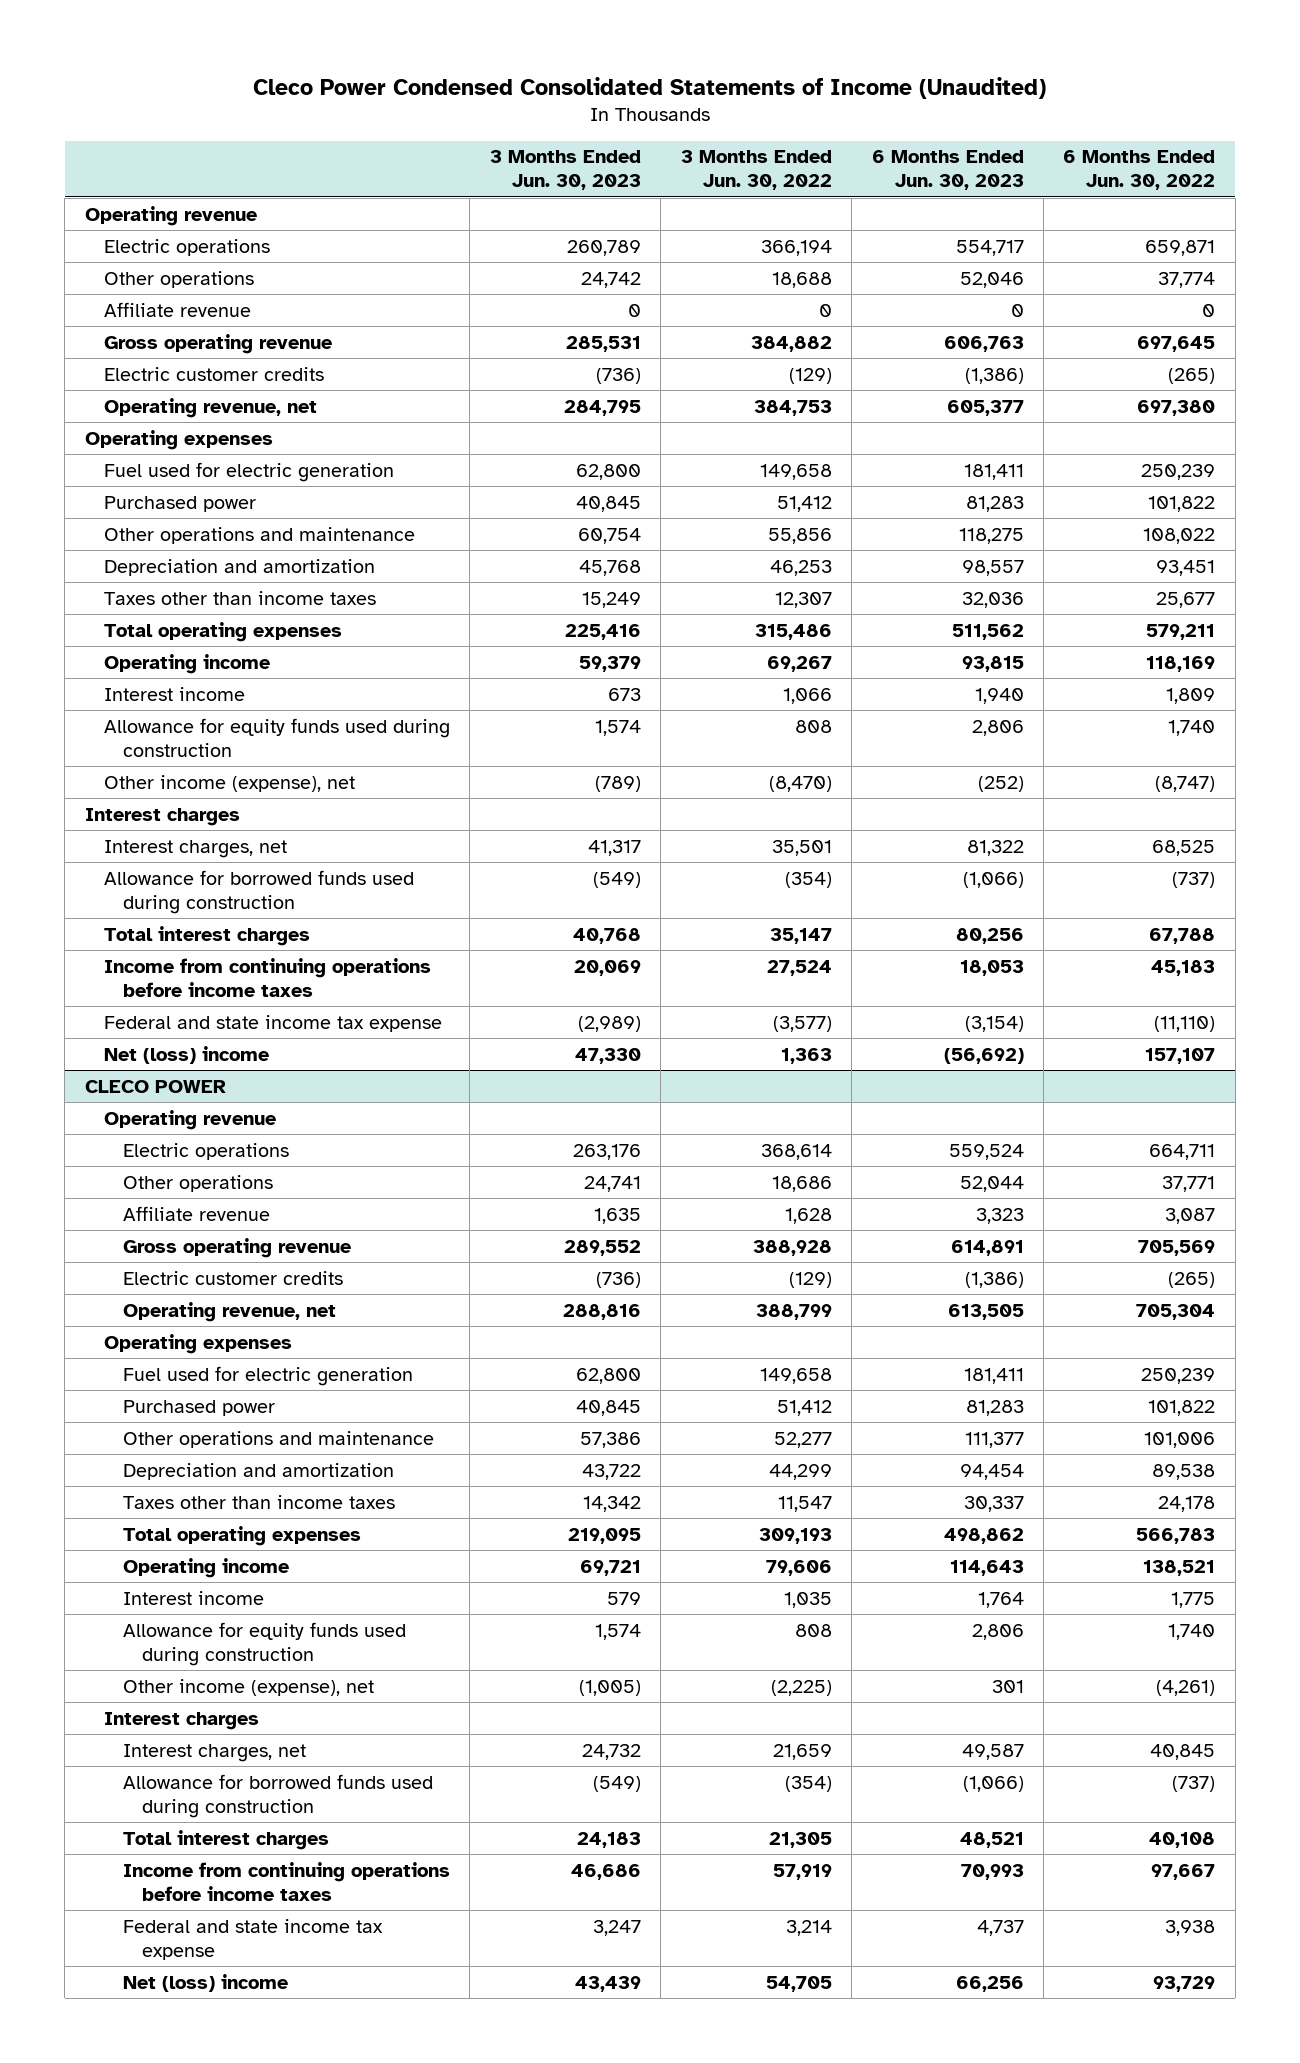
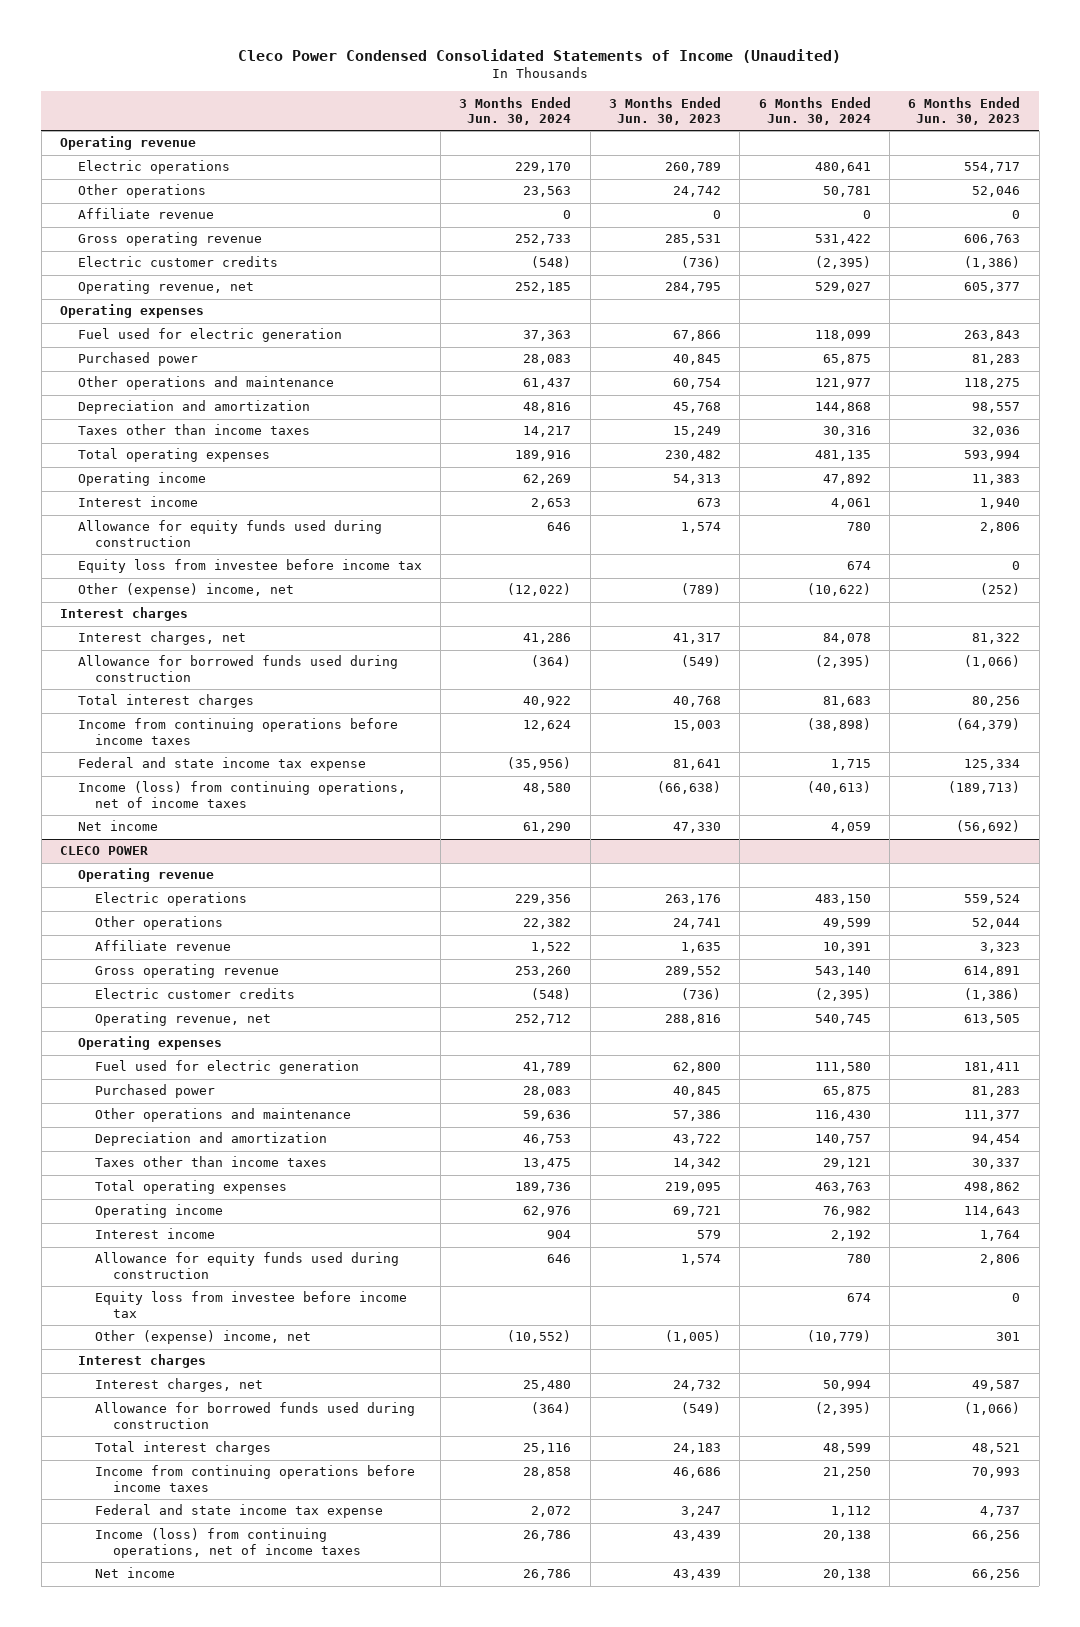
- | 3 Months Ended Jun. 30, 2023 | 3 Months Ended Jun. 30, 2022 | 6 Months Ended Jun. 30, 2023 | 6 Months Ended Jun. 30, 2022
+ | 3 Months Ended Jun. 30, 2024 | 3 Months Ended Jun. 30, 2023 | 6 Months Ended Jun. 30, 2024 | 6 Months Ended Jun. 30, 2023
- Fuel used for electric generation | 62,800 | 149,658 | 181,411 | 250,239
+ Fuel used for electric generation | 37,363 | 67,866 | 118,099 | 263,843
- Total operating expenses | 225,416 | 315,486 | 511,562 | 579,211
- Operating income | 59,379 | 69,267 | 93,815 | 118,169
+ Total operating expenses | 189,916 | 230,482 | 481,135 | 593,994
+ Operating income | 62,269 | 54,313 | 47,892 | 11,383
- Other income (expense), net | (789) | (8,470) | (252) | (8,747)
+ Equity loss from investee before income tax | | | 674 | 0
+ Other (expense) income, net | (12,022) | (789) | (10,622) | (252)
- Income from continuing operations before income taxes | 20,069 | 27,524 | 18,053 | 45,183
- Federal and state income tax expense | (2,989) | (3,577) | (3,154) | (11,110)
- Net (loss) income | 47,330 | 1,363 | (56,692) | 157,107
+ Income from continuing operations before income taxes | 12,624 | 15,003 | (38,898) | (64,379)
+ Federal and state income tax expense | (35,956) | 81,641 | 1,715 | 125,334
+ Income (loss) from continuing operations, net of income taxes | 48,580 | (66,638) | (40,613) | (189,713)
+ Net income | 61,290 | 47,330 | 4,059 | (56,692)
@ CLECO POWER
- Other income (expense), net | (1,005) | (2,225) | 301 | (4,261)
+ Equity loss from investee before income tax | | | 674 | 0
+ Other (expense) income, net | (10,552) | (1,005) | (10,779) | 301
- Net (loss) income | 43,439 | 54,705 | 66,256 | 93,729
+ Income (loss) from continuing operations, net of income taxes | 26,786 | 43,439 | 20,138 | 66,256
+ Net income | 26,786 | 43,439 | 20,138 | 66,256

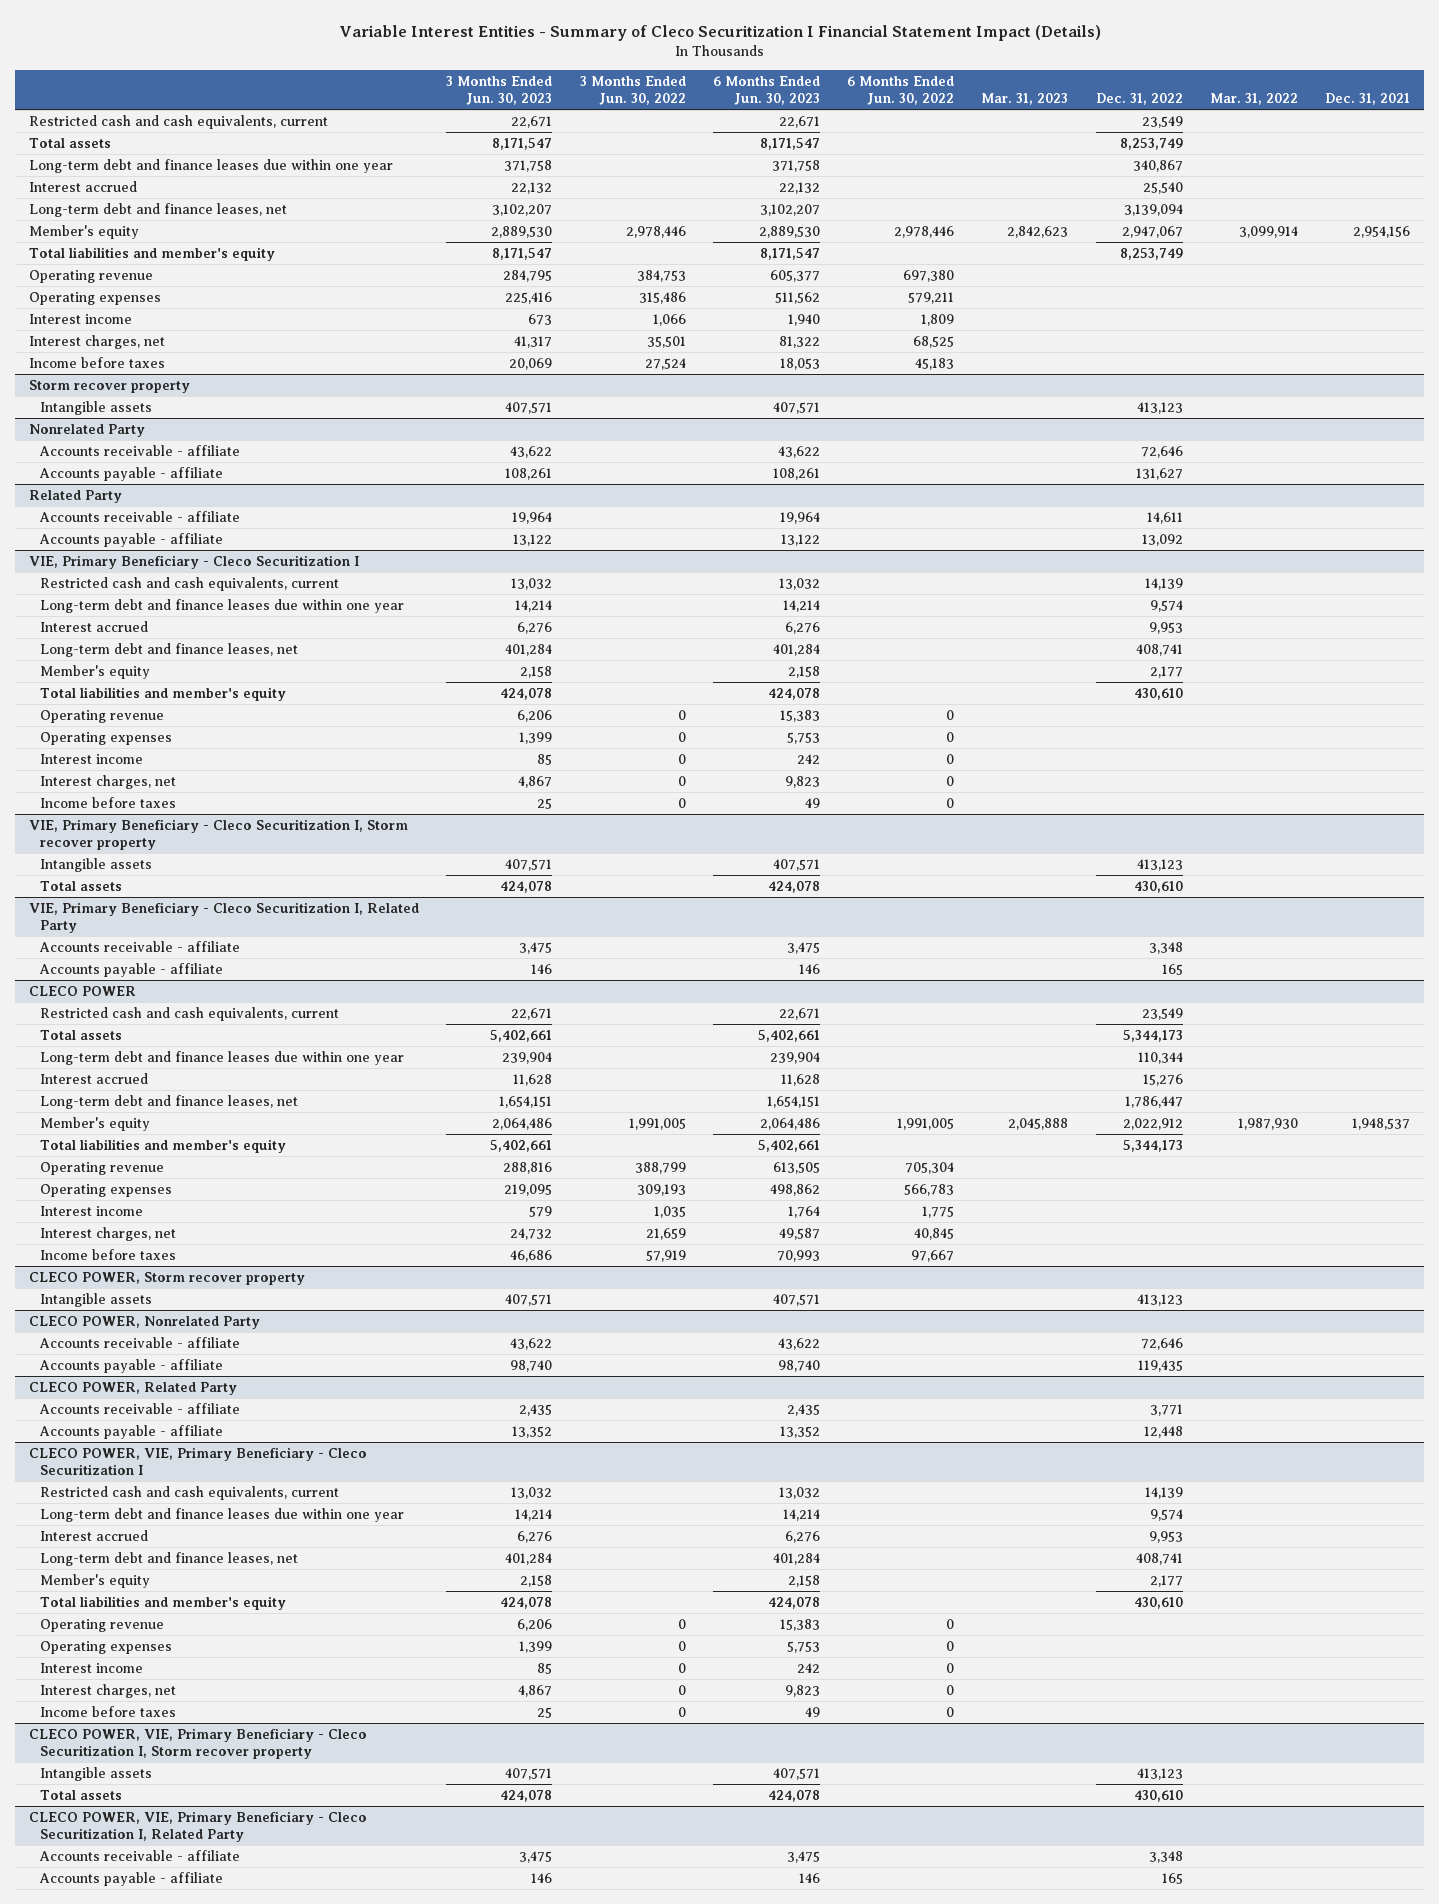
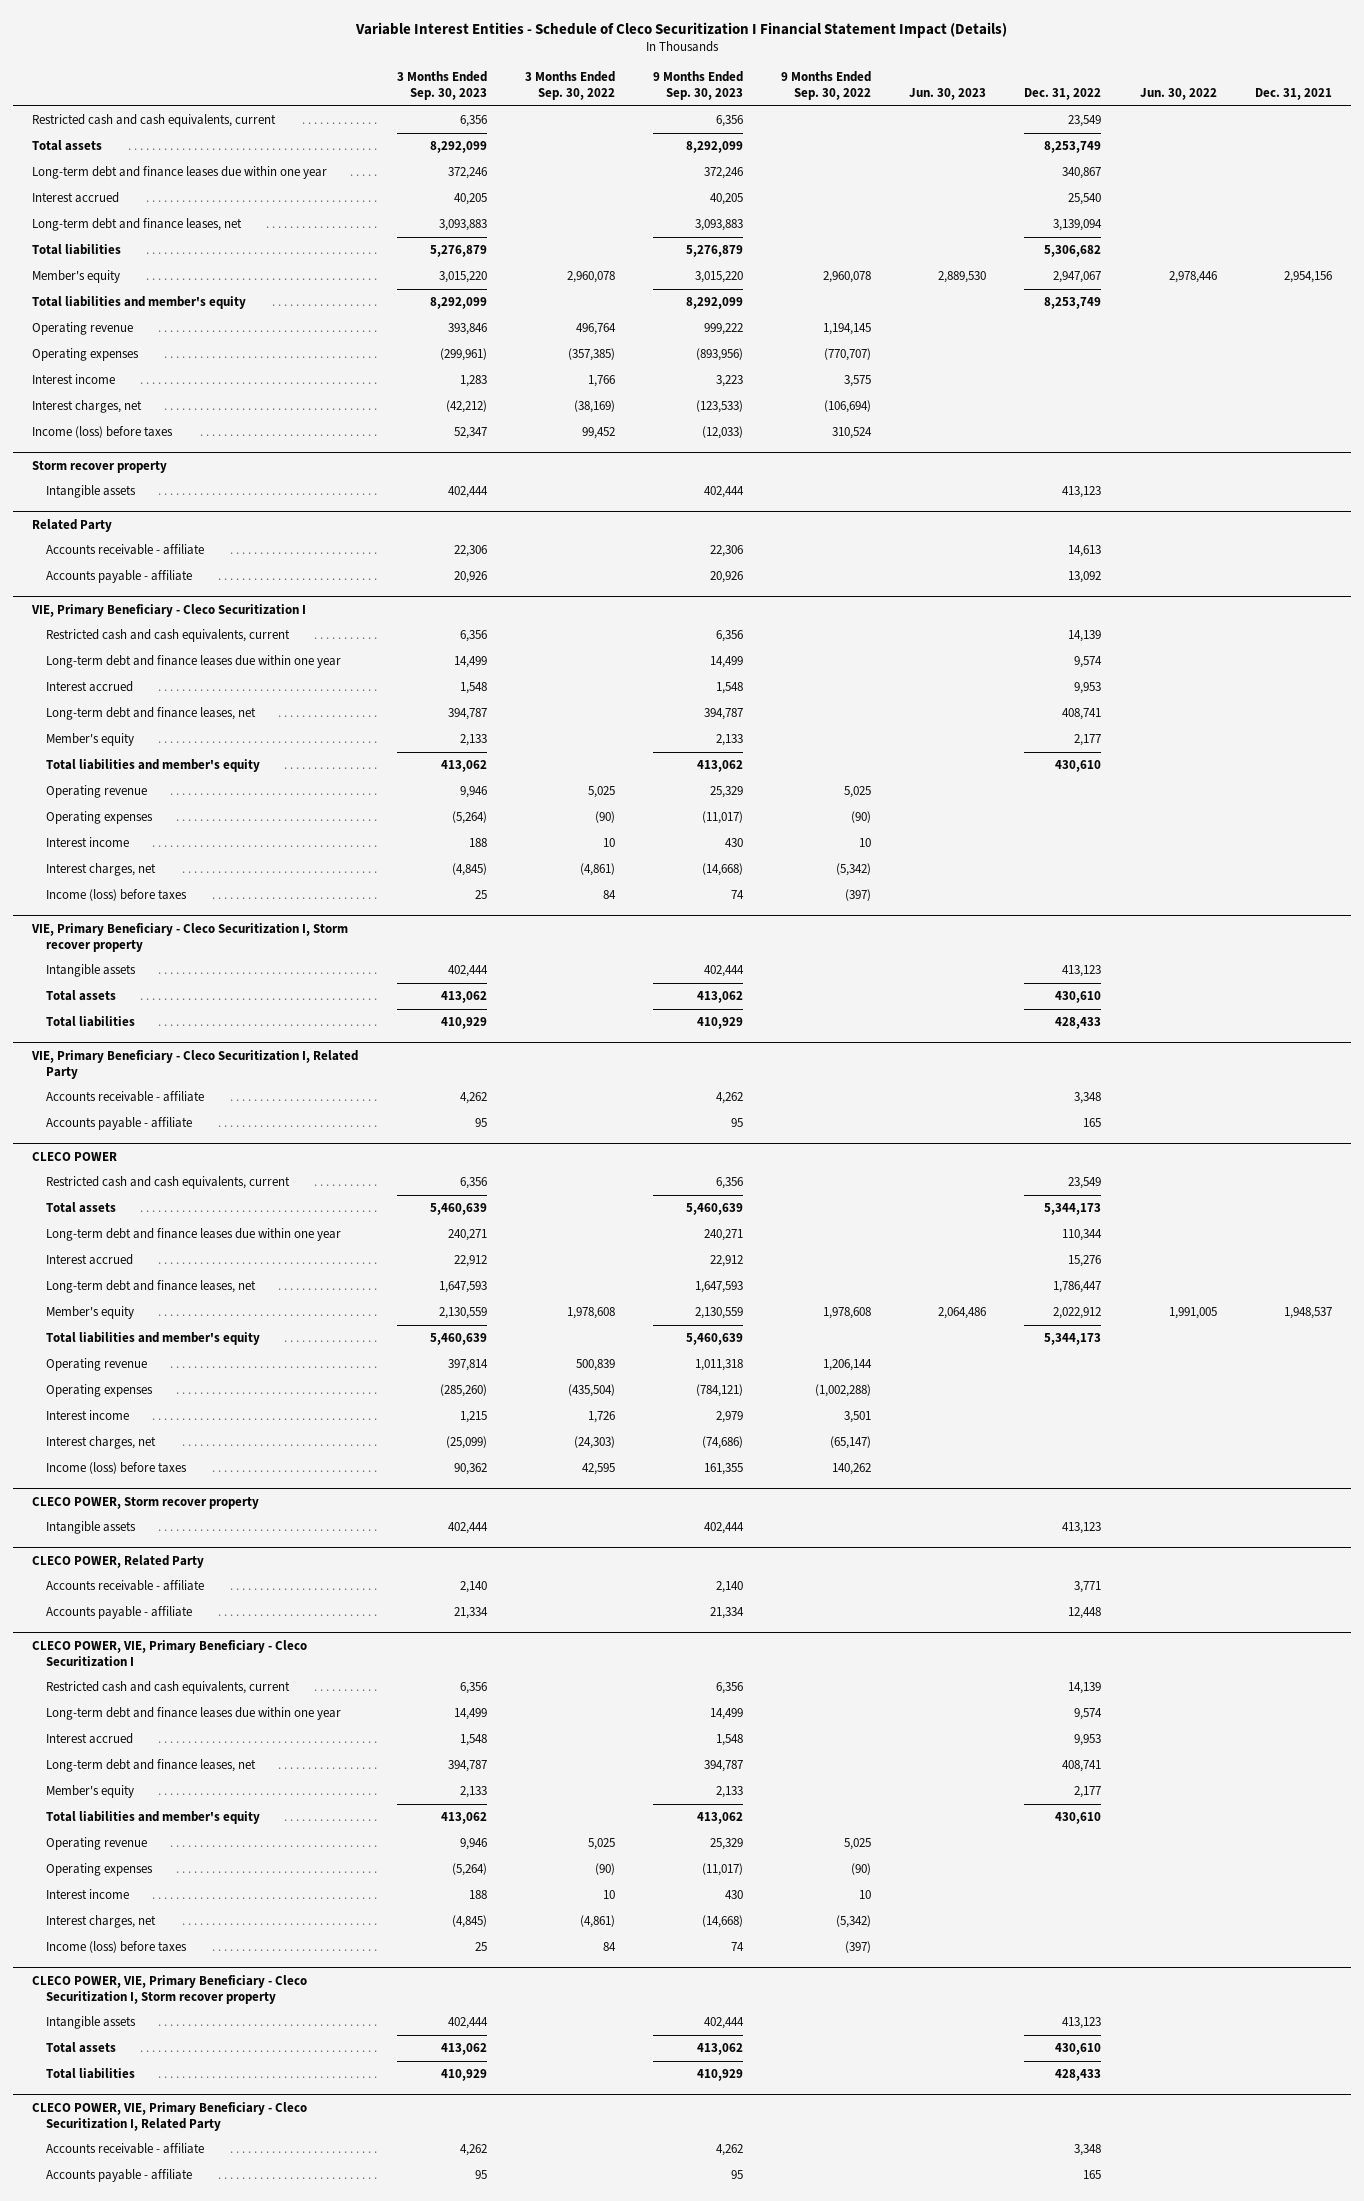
- Variable Interest Entities - Summary of Cleco Securitization I Financial Statement Impact (Details)
+ Variable Interest Entities - Schedule of Cleco Securitization I Financial Statement Impact (Details)
- | 3 Months Ended Jun. 30, 2023 | 3 Months Ended Jun. 30, 2022 | 6 Months Ended Jun. 30, 2023 | 6 Months Ended Jun. 30, 2022 | Mar. 31, 2023 | Dec. 31, 2022 | Mar. 31, 2022 | Dec. 31, 2021
+ | 3 Months Ended Sep. 30, 2023 | 3 Months Ended Sep. 30, 2022 | 9 Months Ended Sep. 30, 2023 | 9 Months Ended Sep. 30, 2022 | Jun. 30, 2023 | Dec. 31, 2022 | Jun. 30, 2022 | Dec. 31, 2021
+ Total liabilities | 5,276,879 | | 5,276,879 | | | 5,306,682 | |
- Income before taxes | 20,069 | 27,524 | 18,053 | 45,183 | | | |
+ Income (loss) before taxes | 52,347 | 99,452 | (12,033) | 310,524 | | | |
- Nonrelated Party
- Accounts receivable - affiliate | 43,622 | | 43,622 | | | 72,646 | |
- Accounts payable - affiliate | 108,261 | | 108,261 | | | 131,627 | |
@ Related Party
- Accounts receivable - affiliate | 19,964 | | 19,964 | | | 14,611 | |
+ Accounts receivable - affiliate | 22,306 | | 22,306 | | | 14,613 | |
@ VIE, Primary Beneficiary - Cleco Securitization I
- Income before taxes | 25 | 0 | 49 | 0 | | | |
+ Income (loss) before taxes | 25 | 84 | 74 | (397) | | | |
@ VIE, Primary Beneficiary - Cleco Securitization I, Storm recover property
+ Total liabilities | 410,929 | | 410,929 | | | 428,433 | |
@ CLECO POWER
- Income before taxes | 46,686 | 57,919 | 70,993 | 97,667 | | | |
+ Income (loss) before taxes | 90,362 | 42,595 | 161,355 | 140,262 | | | |
- CLECO POWER, Nonrelated Party
- Accounts receivable - affiliate | 43,622 | | 43,622 | | | 72,646 | |
- Accounts payable - affiliate | 98,740 | | 98,740 | | | 119,435 | |
@ CLECO POWER, VIE, Primary Beneficiary - Cleco Securitization I
- Income before taxes | 25 | 0 | 49 | 0 | | | |
+ Income (loss) before taxes | 25 | 84 | 74 | (397) | | | |
@ CLECO POWER, VIE, Primary Beneficiary - Cleco Securitization I, Storm recover property
+ Total liabilities | 410,929 | | 410,929 | | | 428,433 | |

